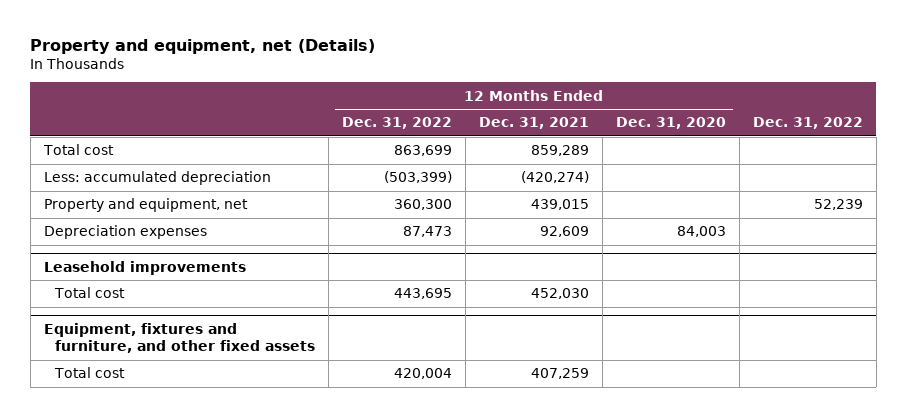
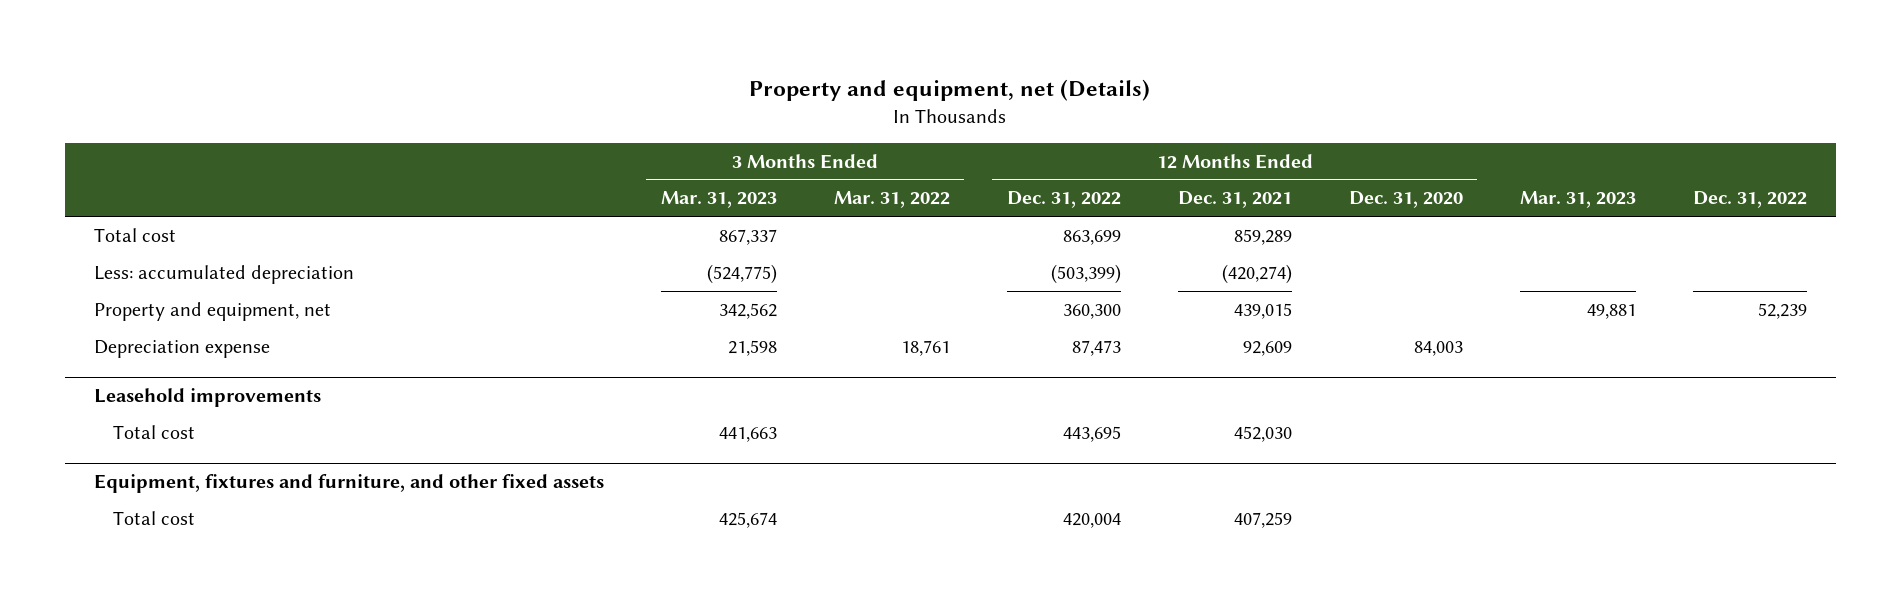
- | 12 Months Ended Dec. 31, 2022 | 12 Months Ended Dec. 31, 2021 | 12 Months Ended Dec. 31, 2020 | Dec. 31, 2022
+ | 3 Months Ended Mar. 31, 2023 | 3 Months Ended Mar. 31, 2022 | 12 Months Ended Dec. 31, 2022 | 12 Months Ended Dec. 31, 2021 | 12 Months Ended Dec. 31, 2020 | Mar. 31, 2023 | Dec. 31, 2022
- Depreciation expenses | 87,473 | 92,609 | 84,003 |
+ Depreciation expense | 21,598 | 18,761 | 87,473 | 92,609 | 84,003 | |

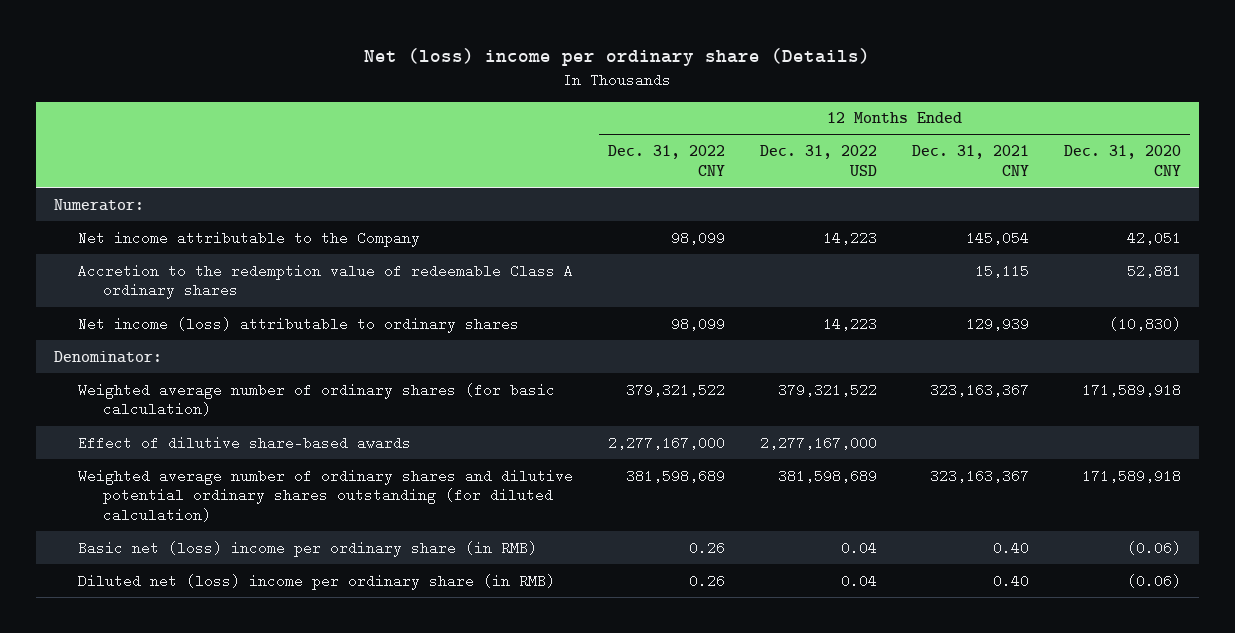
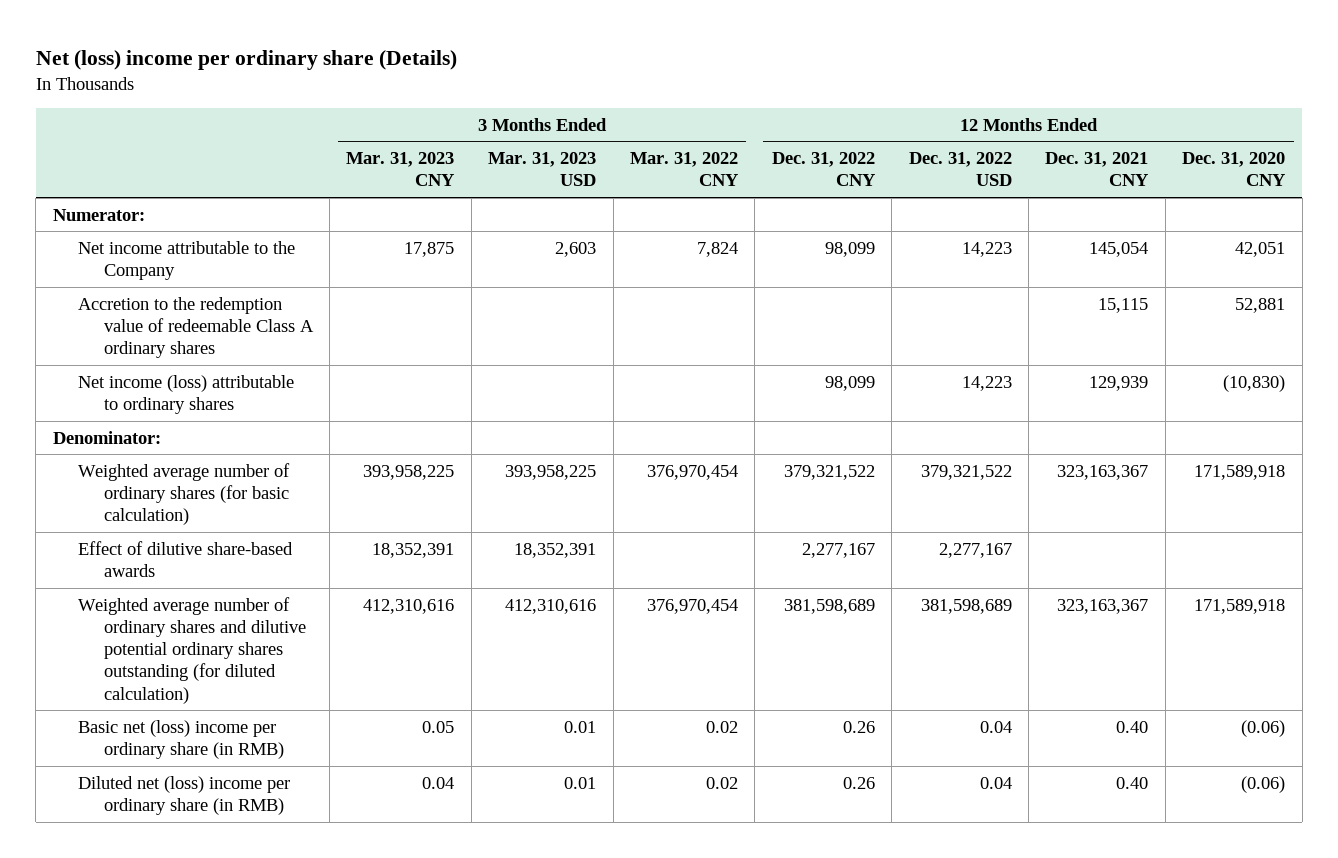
- | 12 Months Ended Dec. 31, 2022 CNY | 12 Months Ended Dec. 31, 2022 USD | 12 Months Ended Dec. 31, 2021 CNY | 12 Months Ended Dec. 31, 2020 CNY
+ | 3 Months Ended Mar. 31, 2023 CNY | 3 Months Ended Mar. 31, 2023 USD | 3 Months Ended Mar. 31, 2022 CNY | 12 Months Ended Dec. 31, 2022 CNY | 12 Months Ended Dec. 31, 2022 USD | 12 Months Ended Dec. 31, 2021 CNY | 12 Months Ended Dec. 31, 2020 CNY
- Effect of dilutive share-based awards | 2,277,167,000 | 2,277,167,000 | |
+ Effect of dilutive share-based awards | 18,352,391 | 18,352,391 | | 2,277,167 | 2,277,167 | |

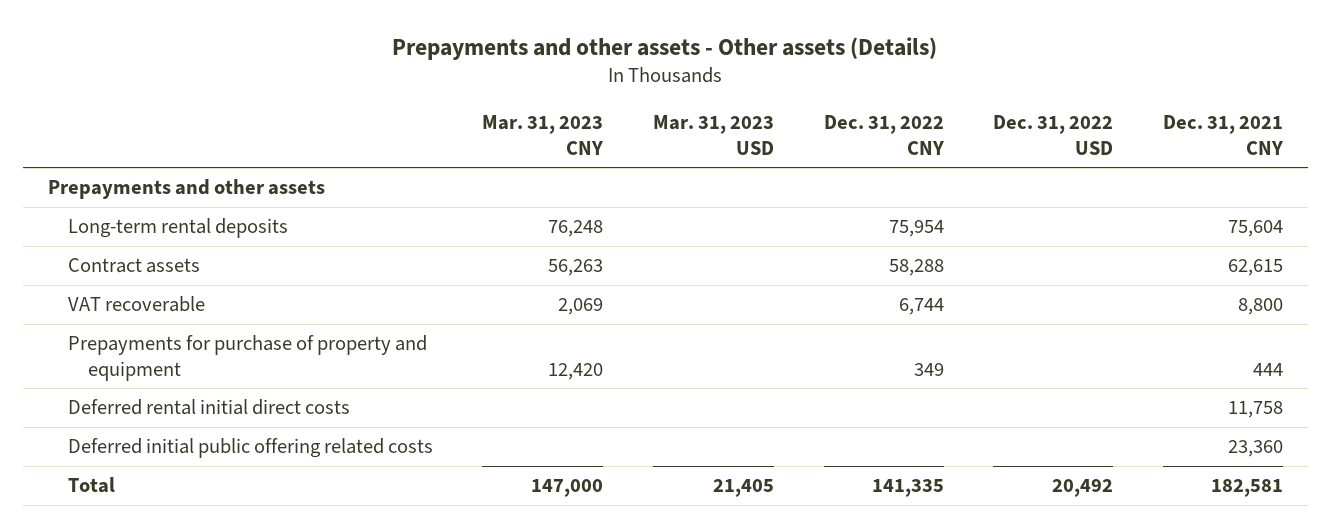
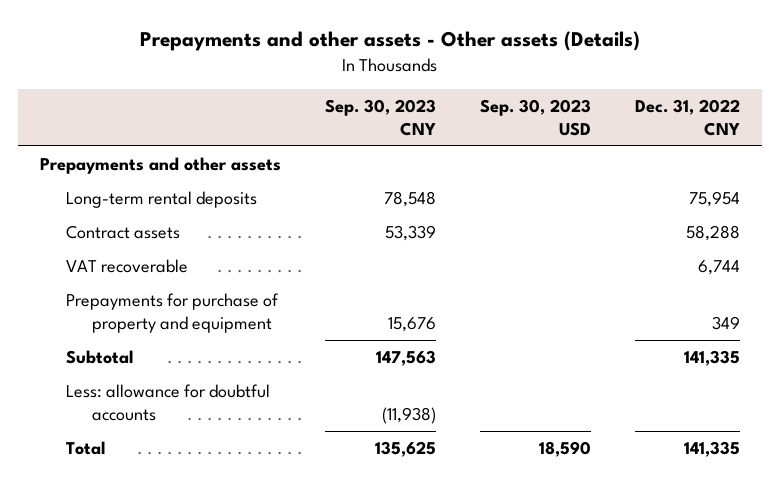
- | Mar. 31, 2023 CNY | Mar. 31, 2023 USD | Dec. 31, 2022 CNY | Dec. 31, 2022 USD | Dec. 31, 2021 CNY
+ | Sep. 30, 2023 CNY | Sep. 30, 2023 USD | Dec. 31, 2022 CNY
- Deferred rental initial direct costs | | | | | 11,758
- Deferred initial public offering related costs | | | | | 23,360
+ Subtotal | 147,563 | | 141,335
+ Less: allowance for doubtful accounts | (11,938) | |

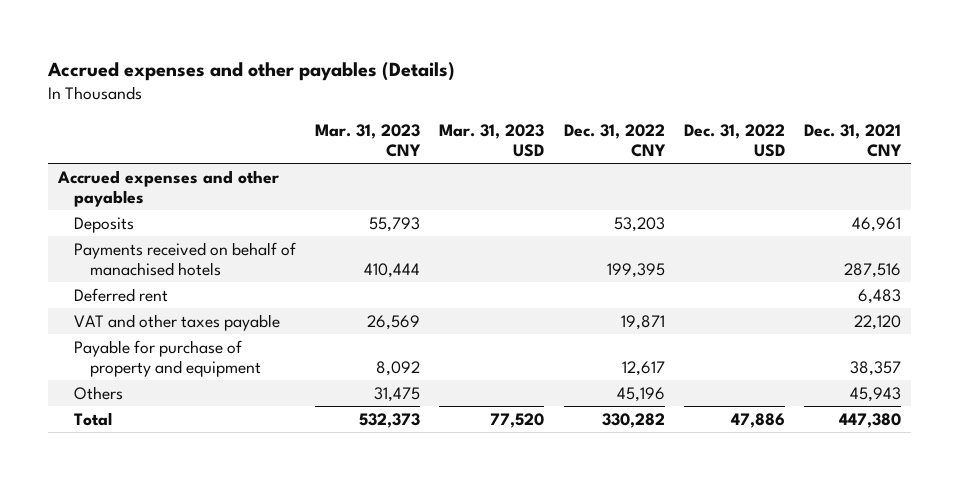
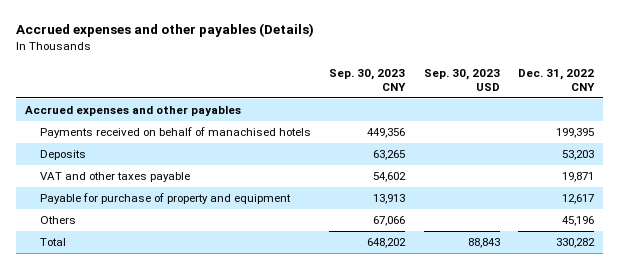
- | Mar. 31, 2023 CNY | Mar. 31, 2023 USD | Dec. 31, 2022 CNY | Dec. 31, 2022 USD | Dec. 31, 2021 CNY
+ | Sep. 30, 2023 CNY | Sep. 30, 2023 USD | Dec. 31, 2022 CNY
- Deferred rent | | | | | 6,483
moved down: Deposits | 63,265 | | 53,203

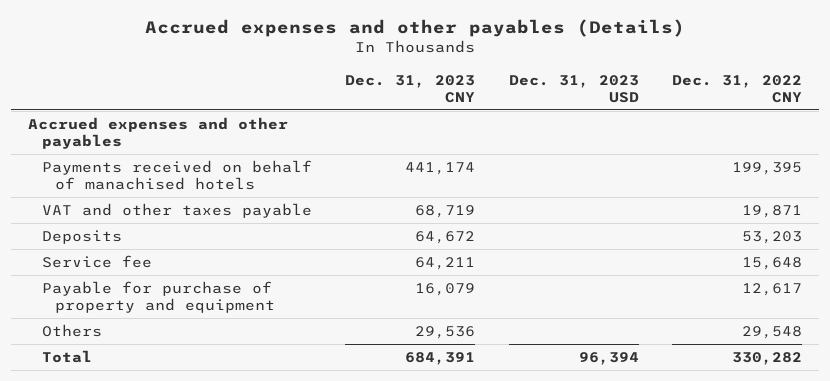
- | Sep. 30, 2023 CNY | Sep. 30, 2023 USD | Dec. 31, 2022 CNY
+ | Dec. 31, 2023 CNY | Dec. 31, 2023 USD | Dec. 31, 2022 CNY
moved down: Deposits | 64,672 | | 53,203
+ Service fee | 64,211 | | 15,648
- Others | 67,066 | | 45,196
+ Others | 29,536 | | 29,548

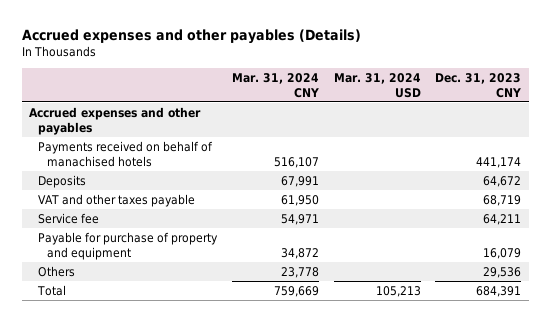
- | Dec. 31, 2023 CNY | Dec. 31, 2023 USD | Dec. 31, 2022 CNY
+ | Mar. 31, 2024 CNY | Mar. 31, 2024 USD | Dec. 31, 2023 CNY
moved down: VAT and other taxes payable | 61,950 | | 68,719

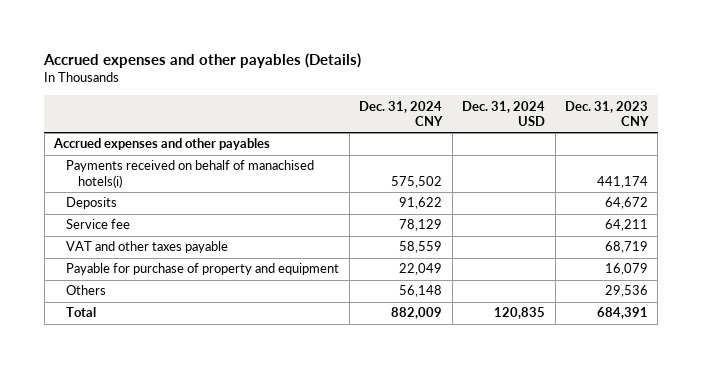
- | Mar. 31, 2024 CNY | Mar. 31, 2024 USD | Dec. 31, 2023 CNY
+ | Dec. 31, 2024 CNY | Dec. 31, 2024 USD | Dec. 31, 2023 CNY
- Payments received on behalf of manachised hotels | 516,107 | | 441,174
+ Payments received on behalf of manachised hotels(i) | 575,502 | | 441,174
moved down: VAT and other taxes payable | 58,559 | | 68,719

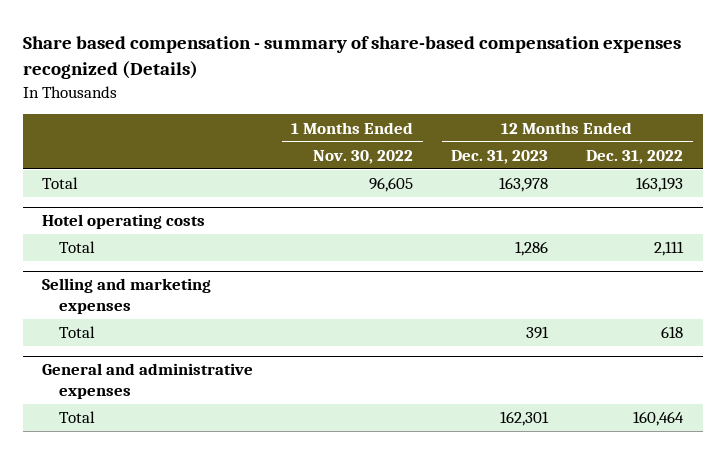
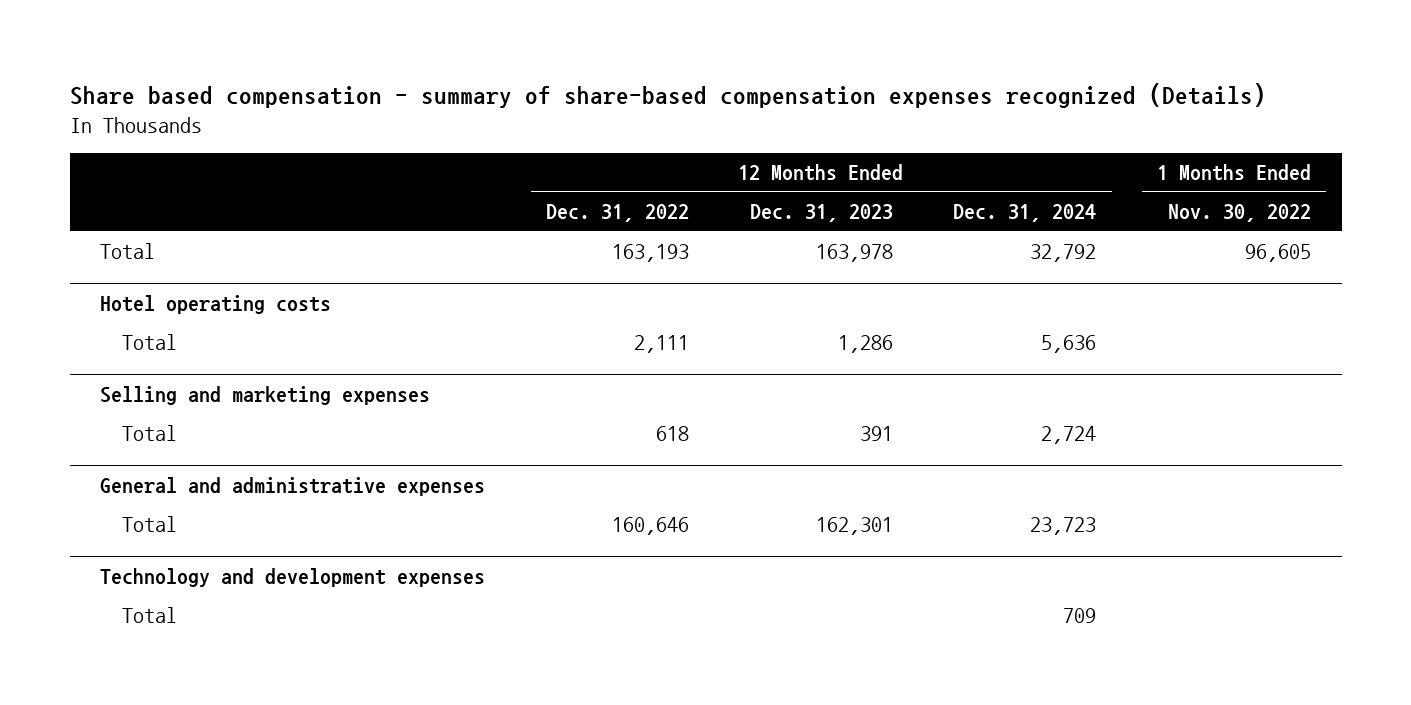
- | 1 Months Ended Nov. 30, 2022 | 12 Months Ended Dec. 31, 2023 | 12 Months Ended Dec. 31, 2022
+ | 12 Months Ended Dec. 31, 2022 | 12 Months Ended Dec. 31, 2023 | 12 Months Ended Dec. 31, 2024 | 1 Months Ended Nov. 30, 2022
@ General and administrative expenses
- Total | | 162,301 | 160,464
+ Total | 160,646 | 162,301 | 23,723 |
+ Technology and development expenses
+ Total | | | 709 |

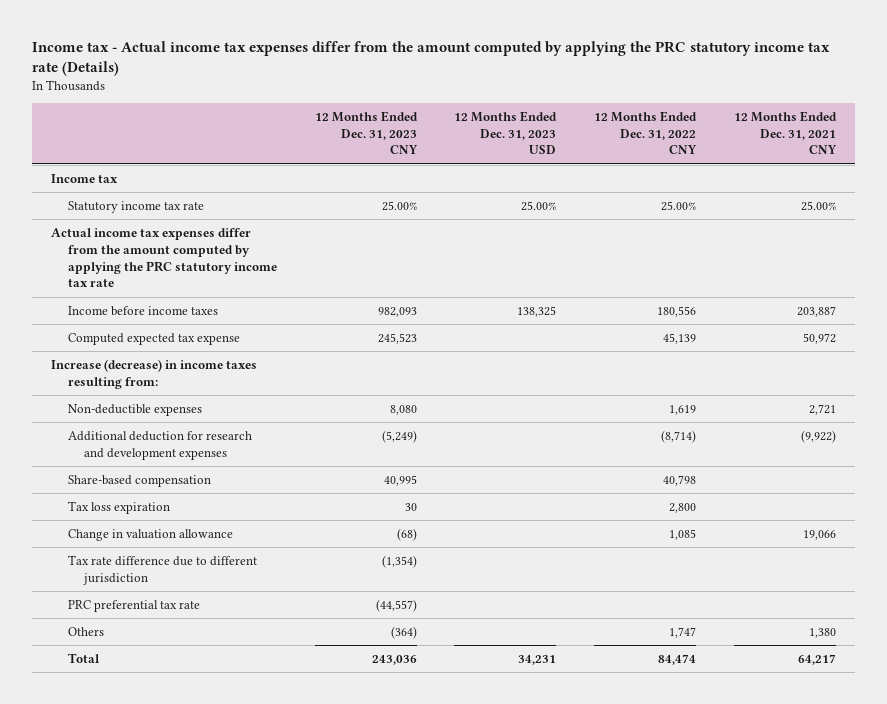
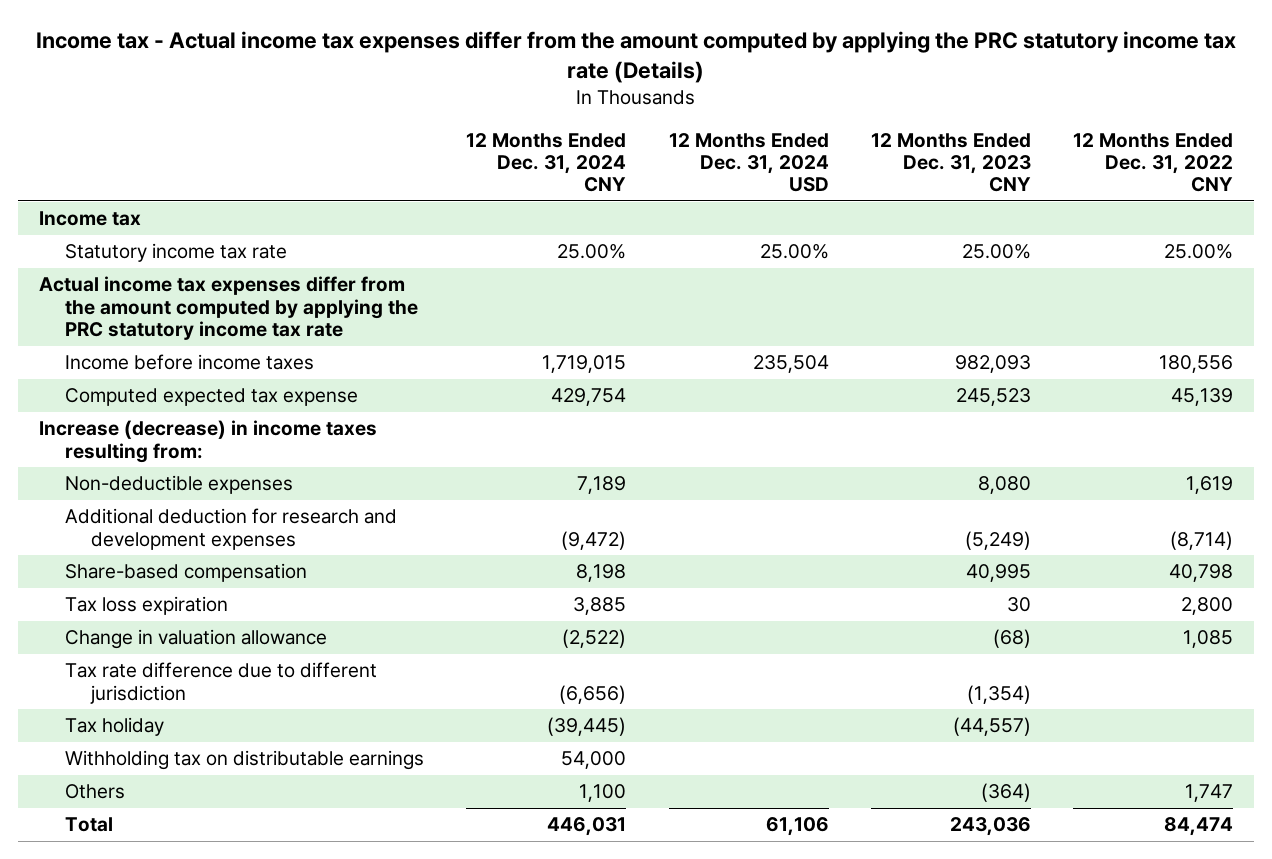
- | 12 Months Ended Dec. 31, 2023 CNY | 12 Months Ended Dec. 31, 2023 USD | 12 Months Ended Dec. 31, 2022 CNY | 12 Months Ended Dec. 31, 2021 CNY
+ | 12 Months Ended Dec. 31, 2024 CNY | 12 Months Ended Dec. 31, 2024 USD | 12 Months Ended Dec. 31, 2023 CNY | 12 Months Ended Dec. 31, 2022 CNY
- PRC preferential tax rate | (44,557) | | |
+ Tax holiday | (39,445) | | (44,557) |
+ Withholding tax on distributable earnings | 54,000 | | |

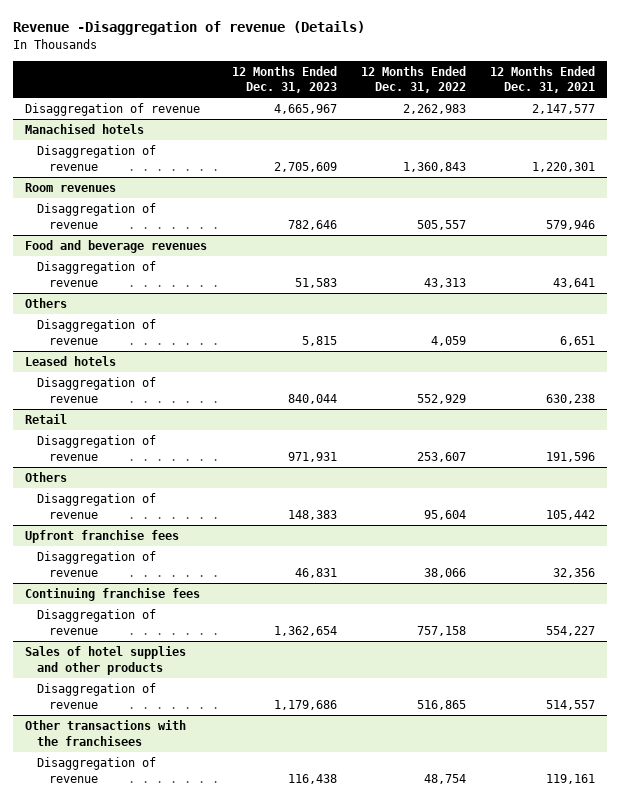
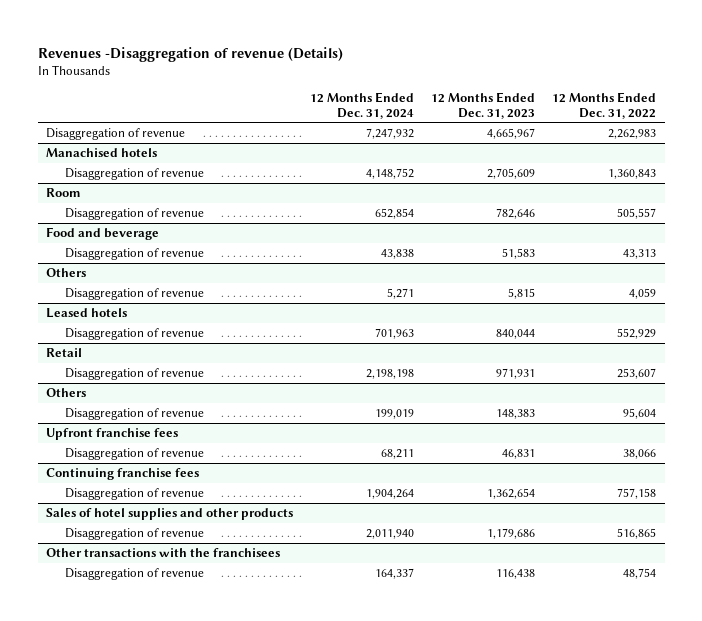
- Revenue -Disaggregation of revenue (Details)
+ Revenues -Disaggregation of revenue (Details)
- | 12 Months Ended Dec. 31, 2023 | 12 Months Ended Dec. 31, 2022 | 12 Months Ended Dec. 31, 2021
+ | 12 Months Ended Dec. 31, 2024 | 12 Months Ended Dec. 31, 2023 | 12 Months Ended Dec. 31, 2022
- Room revenues
+ Room
- Food and beverage revenues
+ Food and beverage

